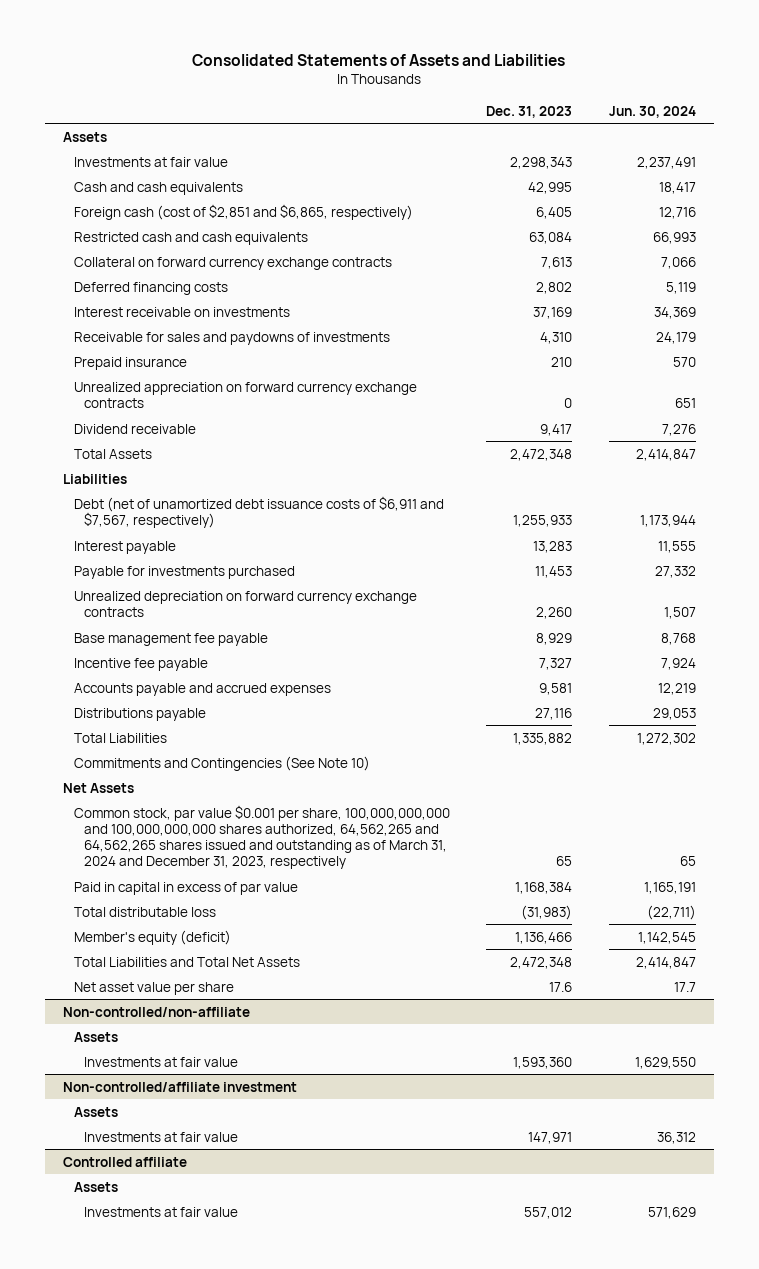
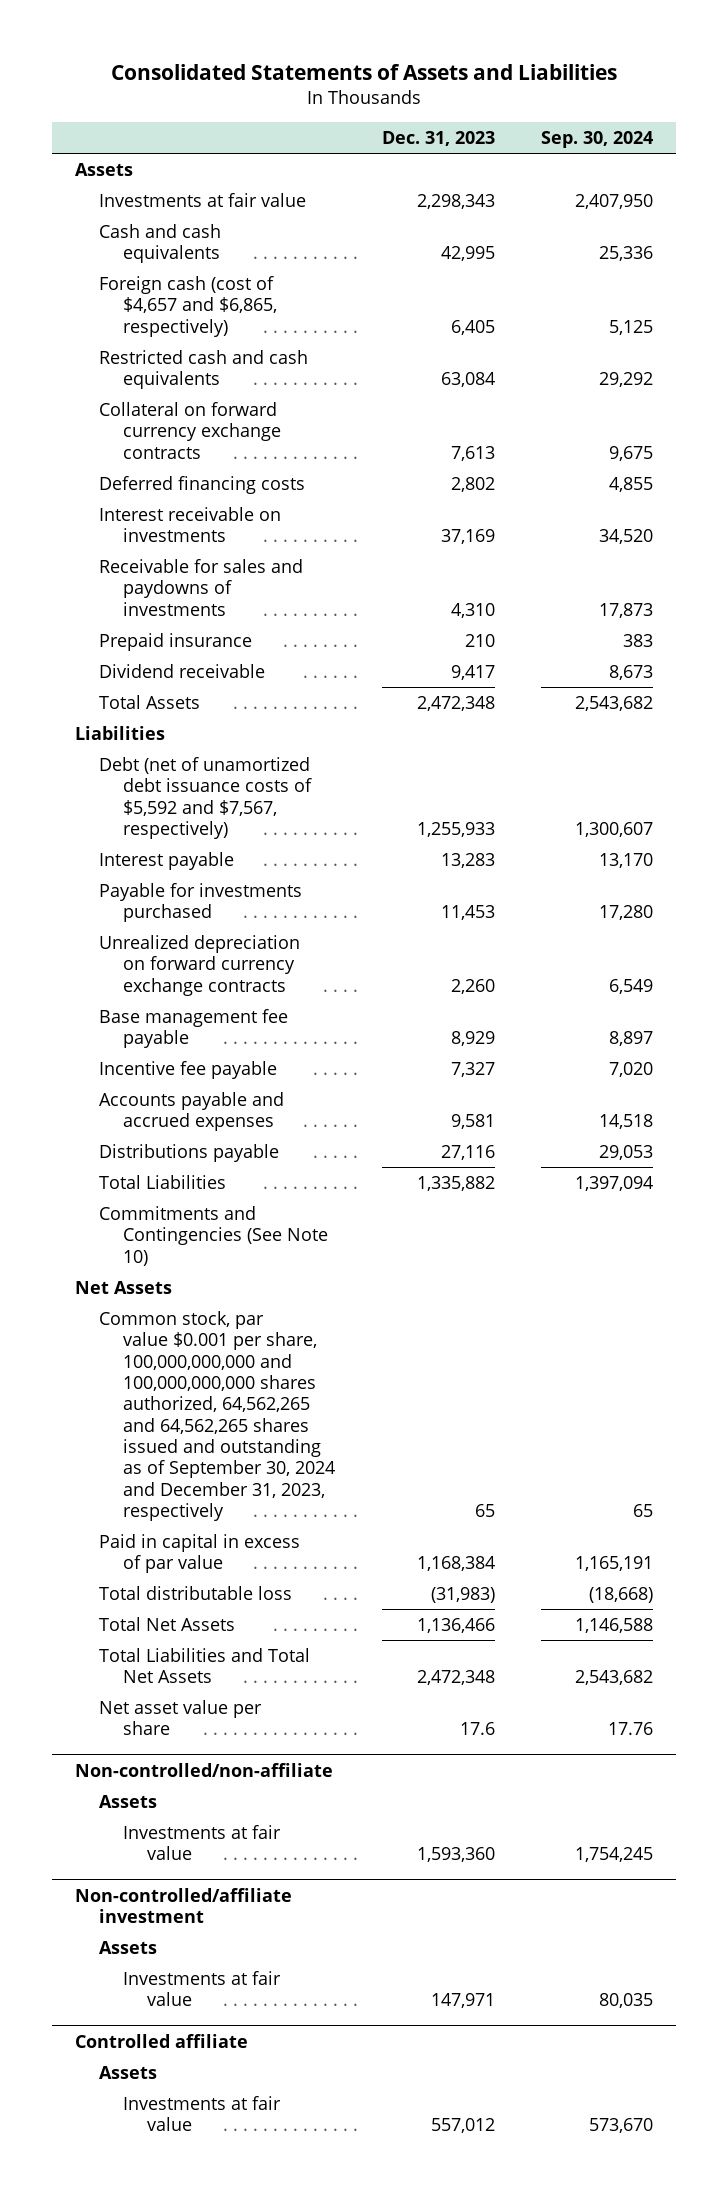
- | Dec. 31, 2023 | Jun. 30, 2024
+ | Dec. 31, 2023 | Sep. 30, 2024
- Foreign cash (cost of $2,851 and $6,865, respectively) | 6,405 | 12,716
+ Foreign cash (cost of $4,657 and $6,865, respectively) | 6,405 | 5,125
- Unrealized appreciation on forward currency exchange contracts | 0 | 651
- Debt (net of unamortized debt issuance costs of $6,911 and $7,567, respectively) | 1,255,933 | 1,173,944
+ Debt (net of unamortized debt issuance costs of $5,592 and $7,567, respectively) | 1,255,933 | 1,300,607
- Common stock, par value $0.001 per share, 100,000,000,000 and 100,000,000,000 shares authorized, 64,562,265 and 64,562,265 shares issued and outstanding as of March 31, 2024 and December 31, 2023, respectively | 65 | 65
+ Common stock, par value $0.001 per share, 100,000,000,000 and 100,000,000,000 shares authorized, 64,562,265 and 64,562,265 shares issued and outstanding as of September 30, 2024 and December 31, 2023, respectively | 65 | 65
- Member's equity (deficit) | 1,136,466 | 1,142,545
+ Total Net Assets | 1,136,466 | 1,146,588

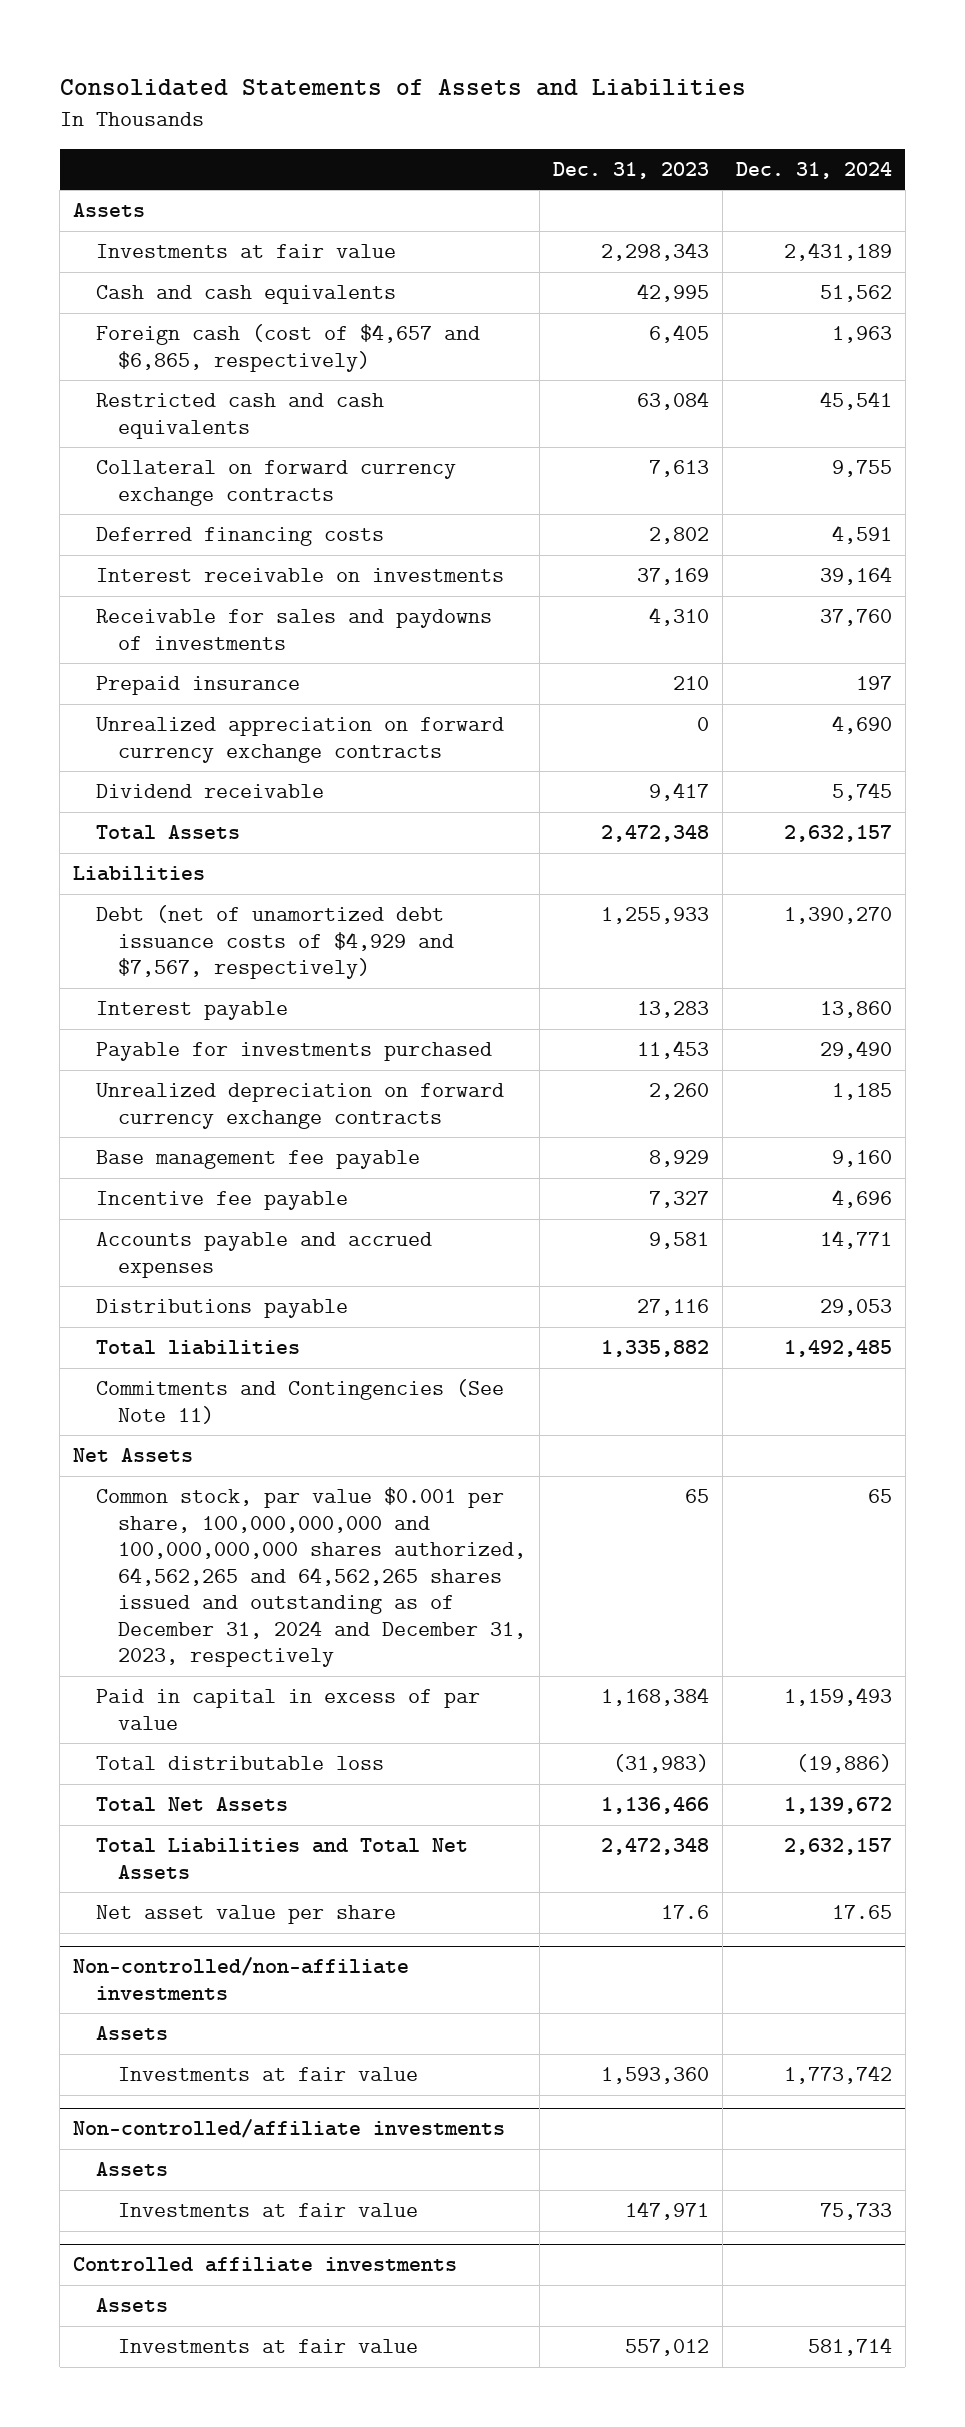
- | Dec. 31, 2023 | Sep. 30, 2024
+ | Dec. 31, 2023 | Dec. 31, 2024
+ Unrealized appreciation on forward currency exchange contracts | 0 | 4,690
- Debt (net of unamortized debt issuance costs of $5,592 and $7,567, respectively) | 1,255,933 | 1,300,607
+ Debt (net of unamortized debt issuance costs of $4,929 and $7,567, respectively) | 1,255,933 | 1,390,270
- Total Liabilities | 1,335,882 | 1,397,094
- Commitments and Contingencies (See Note 10)
+ Total liabilities | 1,335,882 | 1,492,485
+ Commitments and Contingencies (See Note 11)
- Common stock, par value $0.001 per share, 100,000,000,000 and 100,000,000,000 shares authorized, 64,562,265 and 64,562,265 shares issued and outstanding as of September 30, 2024 and December 31, 2023, respectively | 65 | 65
+ Common stock, par value $0.001 per share, 100,000,000,000 and 100,000,000,000 shares authorized, 64,562,265 and 64,562,265 shares issued and outstanding as of December 31, 2024 and December 31, 2023, respectively | 65 | 65
- Non-controlled/non-affiliate
+ Non-controlled/non-affiliate investments
- Non-controlled/affiliate investment
+ Non-controlled/affiliate investments
- Controlled affiliate
+ Controlled affiliate investments

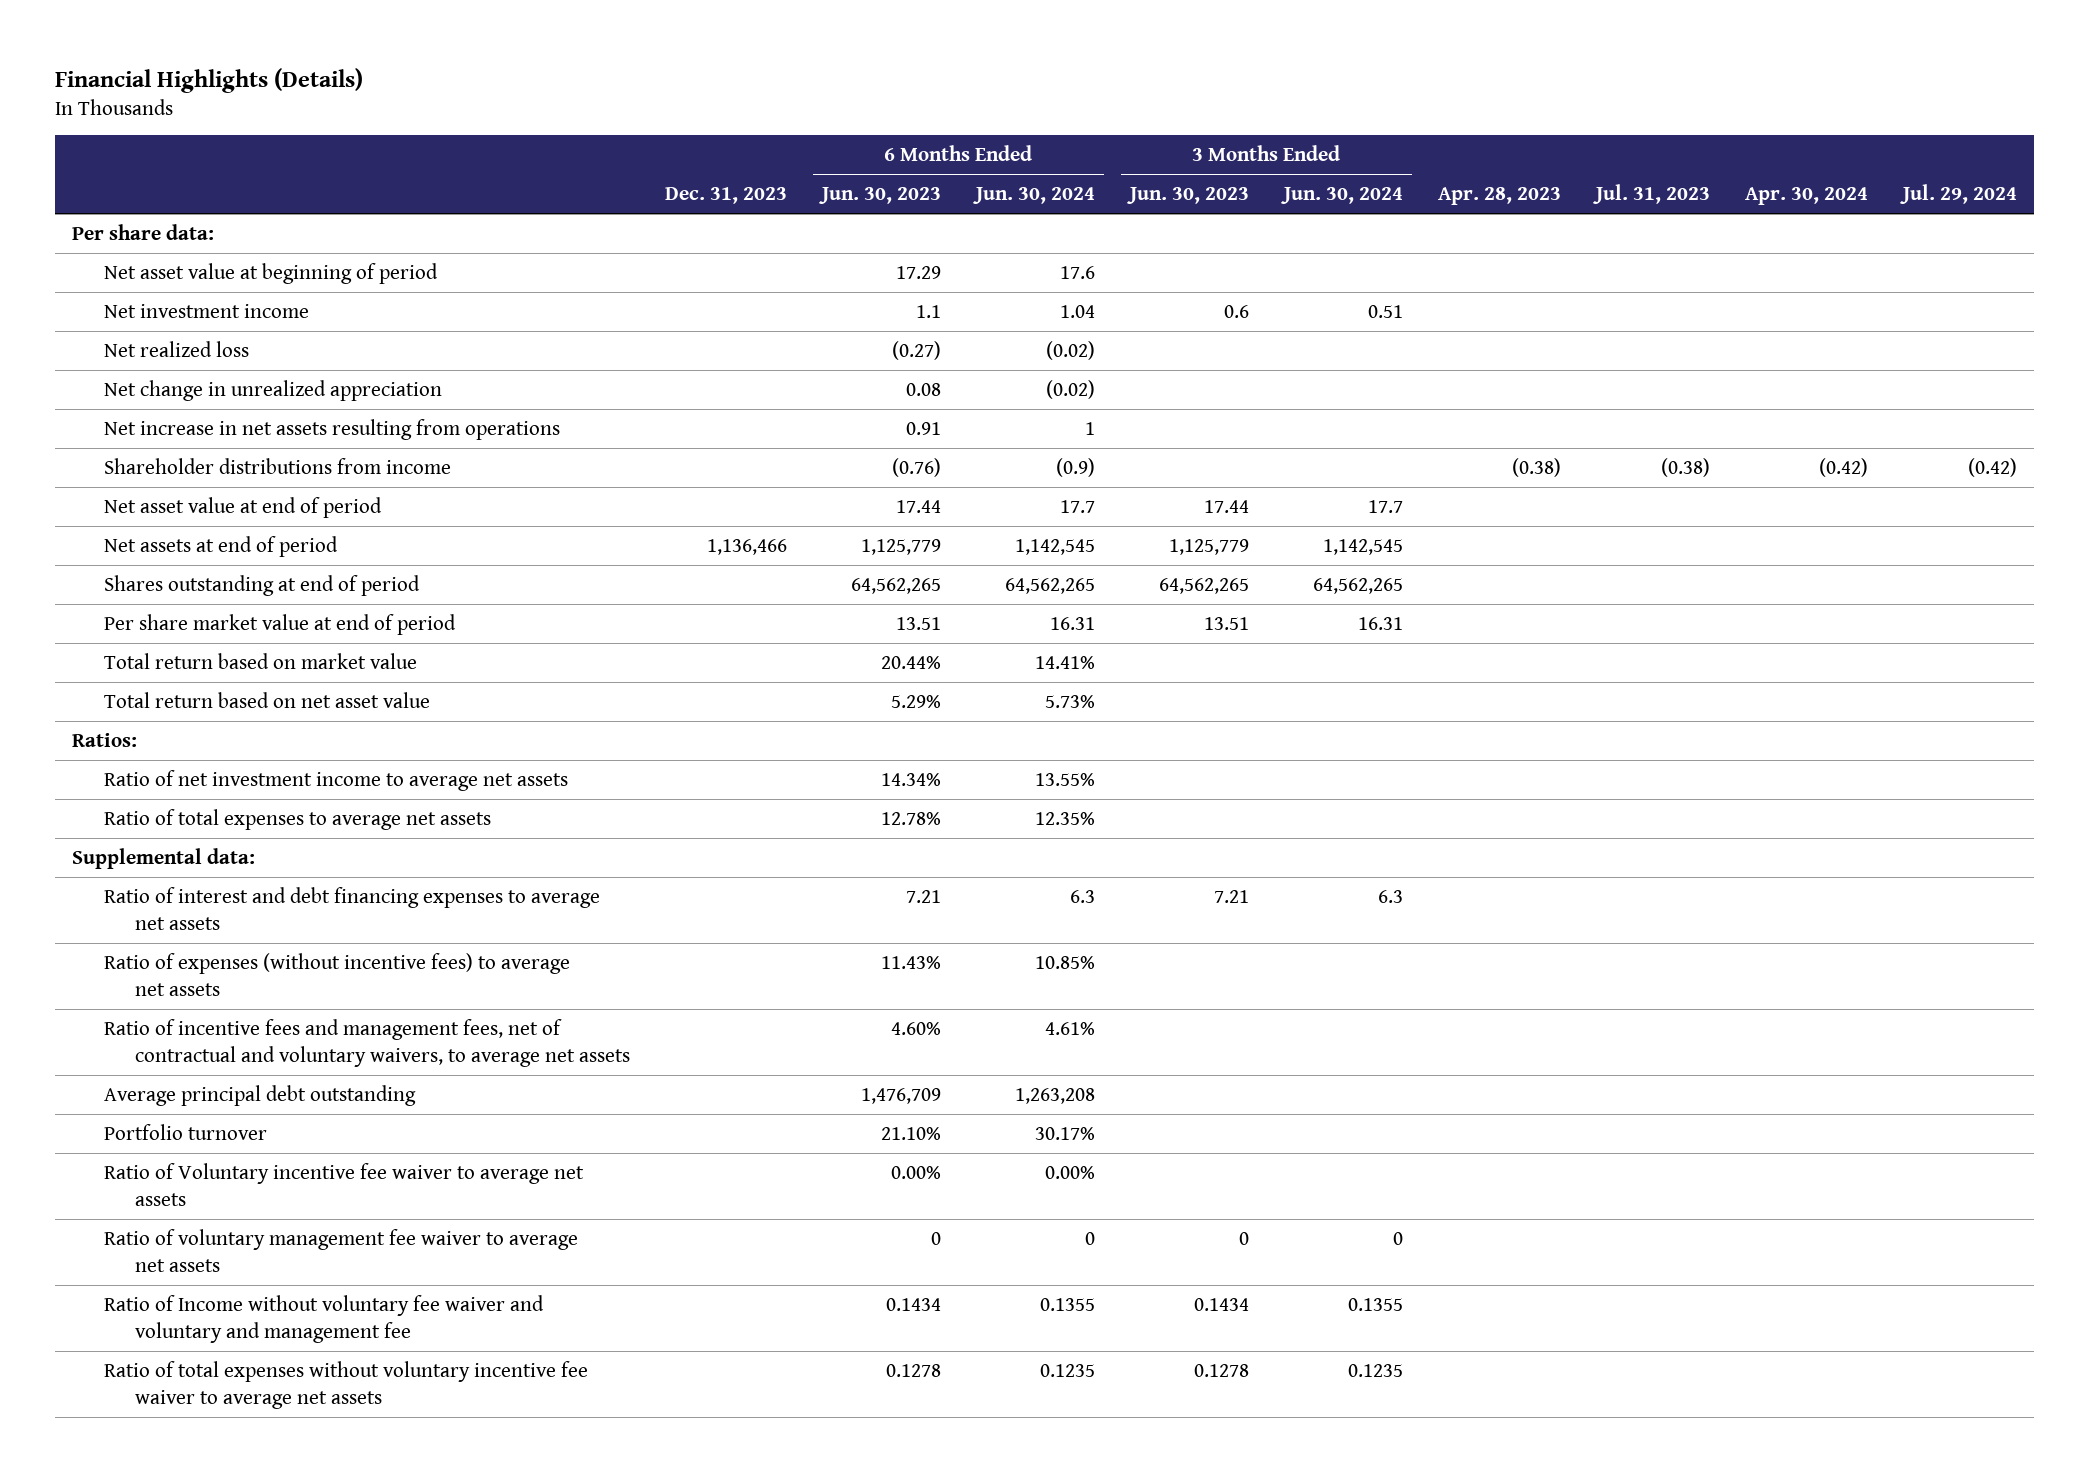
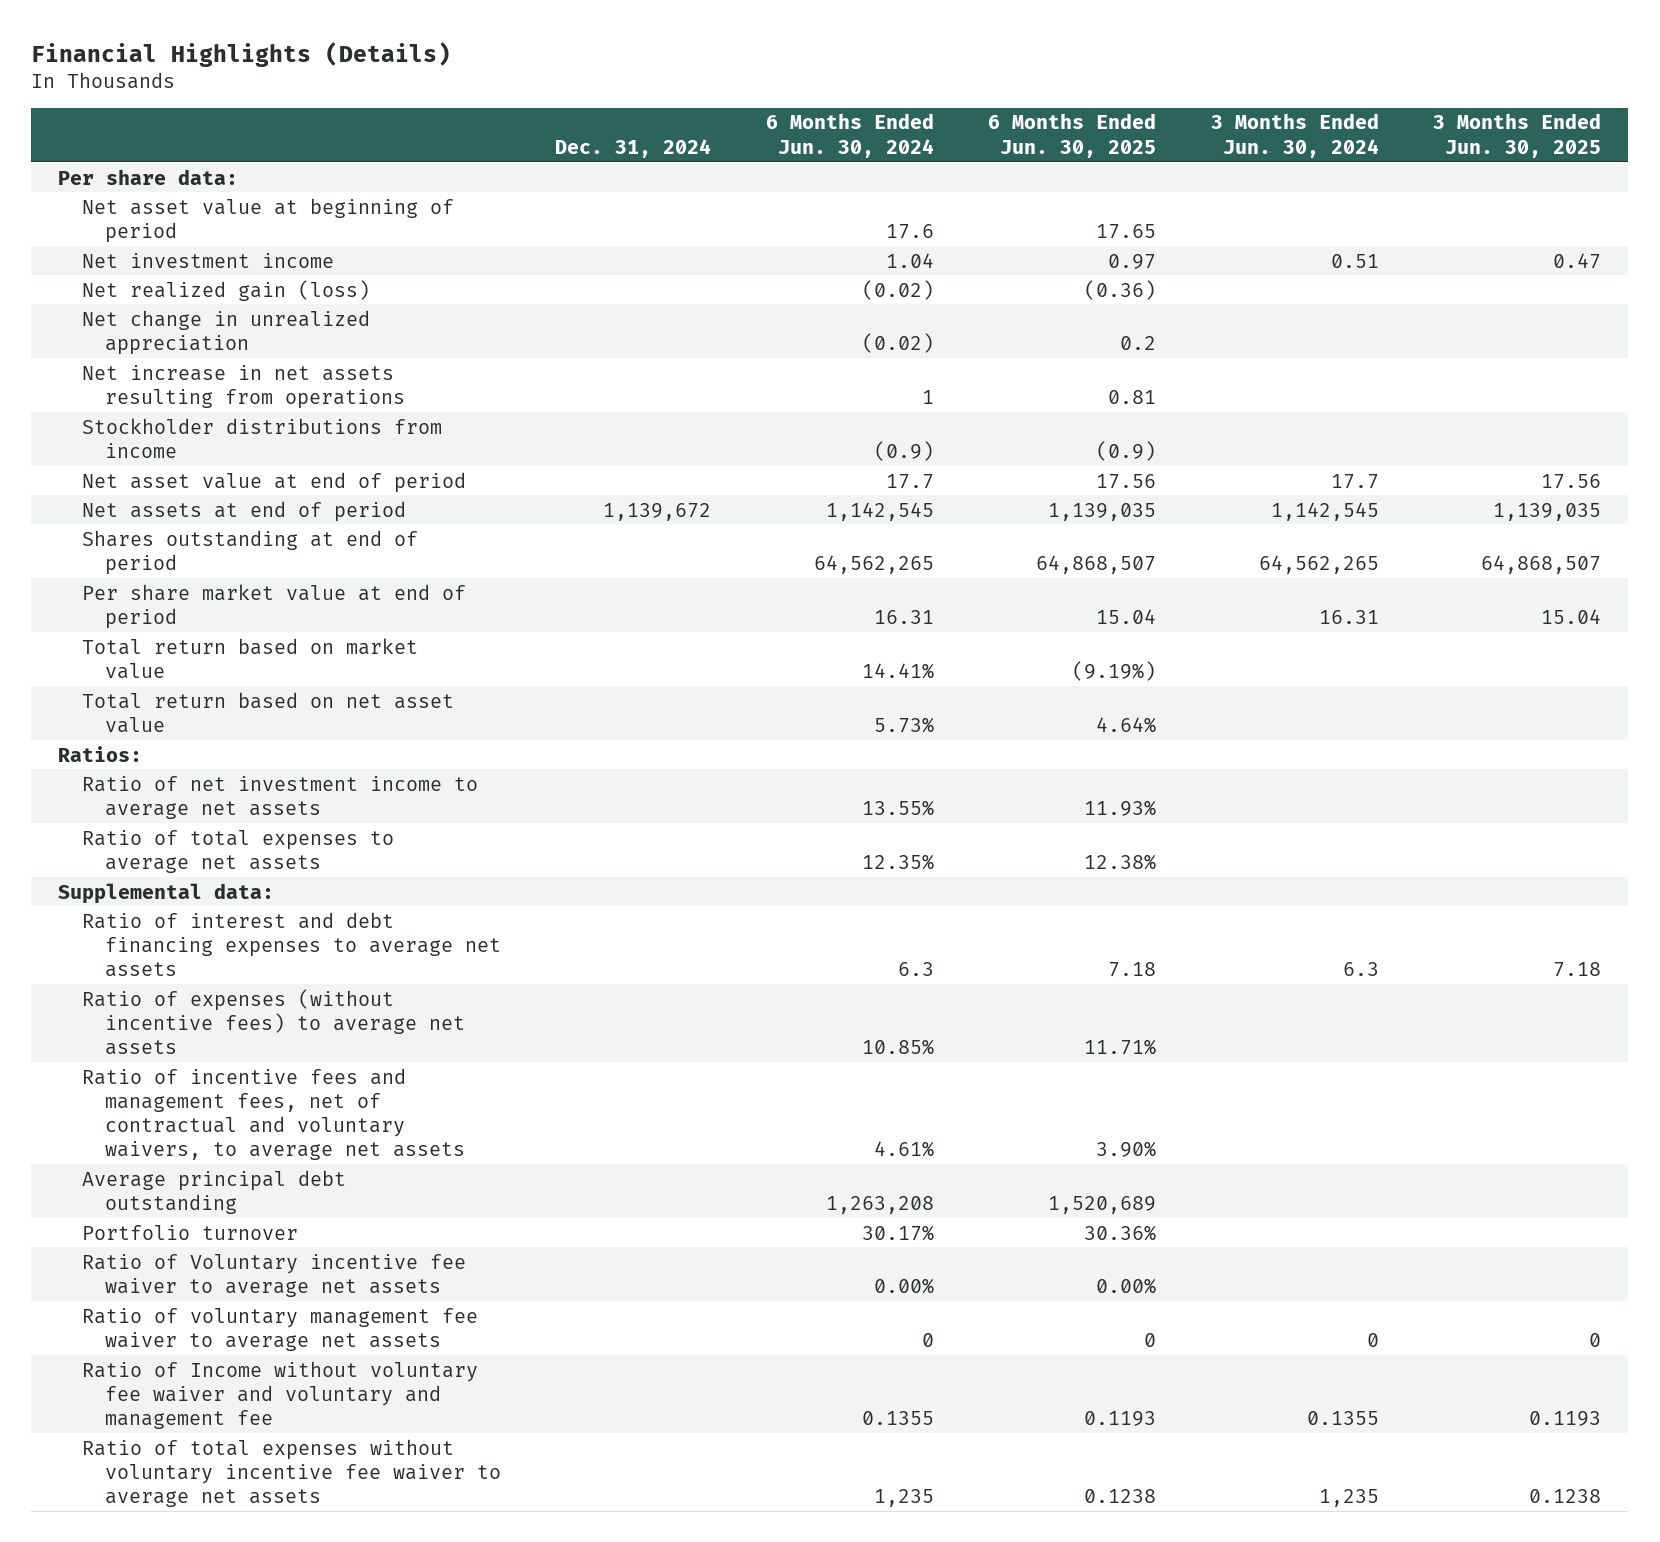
- | Dec. 31, 2023 | 6 Months Ended Jun. 30, 2023 | 6 Months Ended Jun. 30, 2024 | 3 Months Ended Jun. 30, 2023 | 3 Months Ended Jun. 30, 2024 | Apr. 28, 2023 | Jul. 31, 2023 | Apr. 30, 2024 | Jul. 29, 2024
+ | Dec. 31, 2024 | 6 Months Ended Jun. 30, 2024 | 6 Months Ended Jun. 30, 2025 | 3 Months Ended Jun. 30, 2024 | 3 Months Ended Jun. 30, 2025
- Net realized loss | | (0.27) | (0.02) | | | | | |
+ Net realized gain (loss) | | (0.02) | (0.36) | |
- Shareholder distributions from income | | (0.76) | (0.9) | | | (0.38) | (0.38) | (0.42) | (0.42)
+ Stockholder distributions from income | | (0.9) | (0.9) | |
- Ratio of total expenses without voluntary incentive fee waiver to average net assets | | 0.1278 | 0.1235 | 0.1278 | 0.1235 | | | |
+ Ratio of total expenses without voluntary incentive fee waiver to average net assets | | 1,235 | 0.1238 | 1,235 | 0.1238

